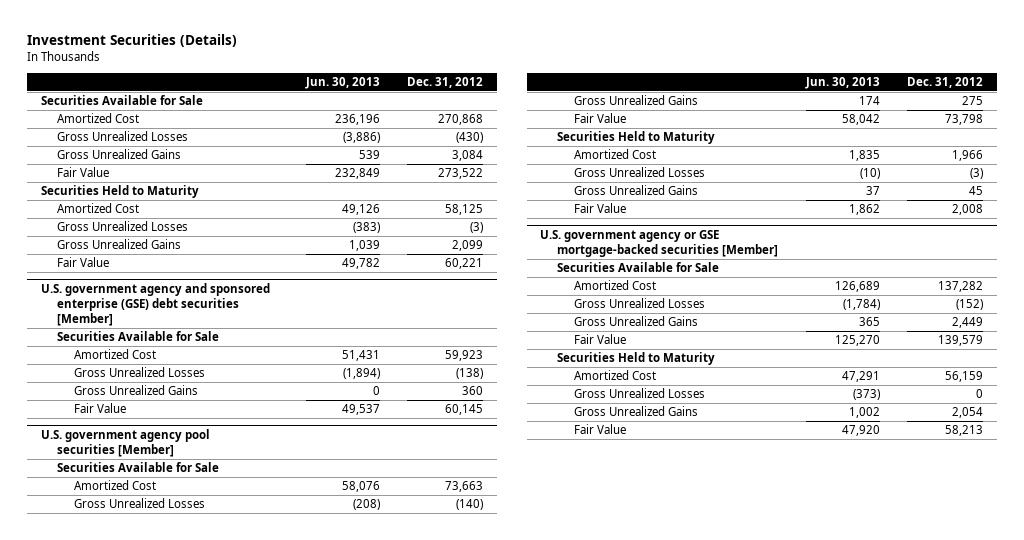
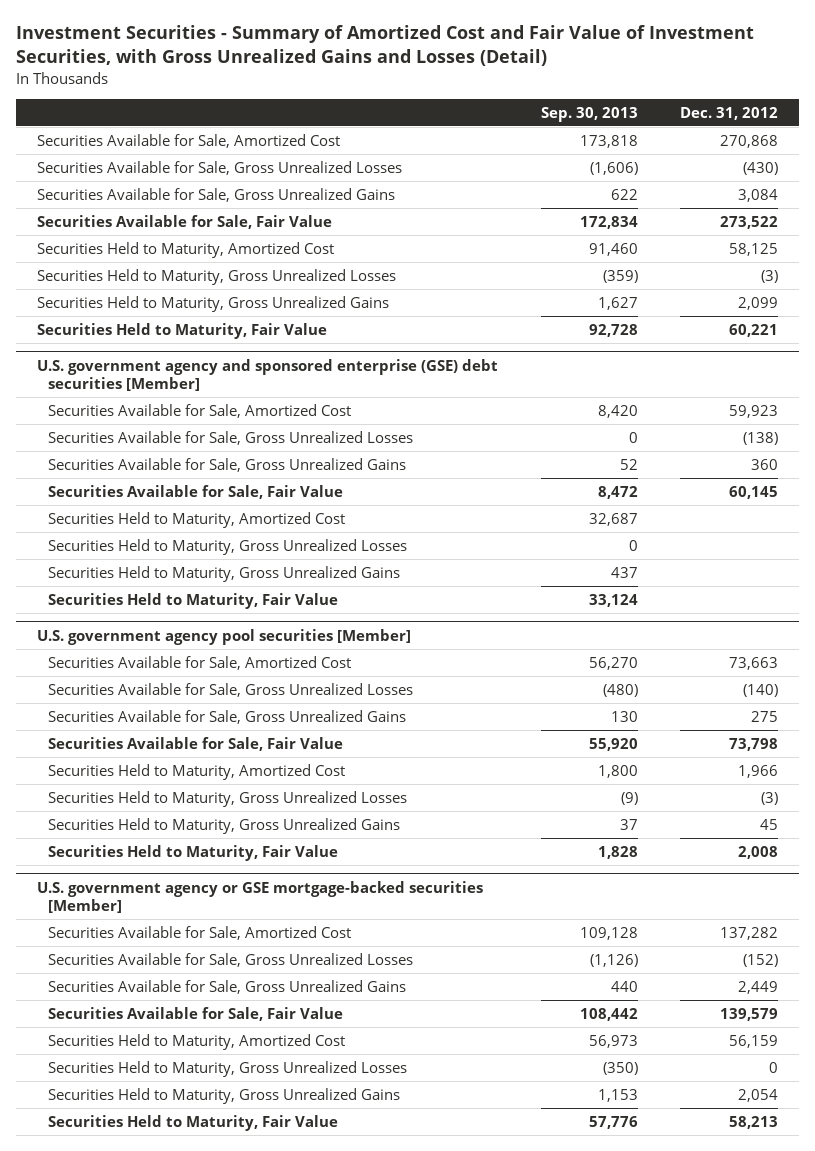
- Investment Securities (Details)
+ Investment Securities - Summary of Amortized Cost and Fair Value of Investment Securities, with Gross Unrealized Gains and Losses (Detail)
- | Jun. 30, 2013 | Dec. 31, 2012
+ | Sep. 30, 2013 | Dec. 31, 2012
- Securities Available for Sale
- Amortized Cost | 236,196 | 270,868
- Gross Unrealized Losses | (3,886) | (430)
- Gross Unrealized Gains | 539 | 3,084
- Fair Value | 232,849 | 273,522
- Securities Held to Maturity
- Amortized Cost | 49,126 | 58,125
- Gross Unrealized Losses | (383) | (3)
- Gross Unrealized Gains | 1,039 | 2,099
- Fair Value | 49,782 | 60,221
+ Securities Available for Sale, Amortized Cost | 173,818 | 270,868
+ Securities Available for Sale, Gross Unrealized Losses | (1,606) | (430)
+ Securities Available for Sale, Gross Unrealized Gains | 622 | 3,084
+ Securities Available for Sale, Fair Value | 172,834 | 273,522
+ Securities Held to Maturity, Amortized Cost | 91,460 | 58,125
+ Securities Held to Maturity, Gross Unrealized Losses | (359) | (3)
+ Securities Held to Maturity, Gross Unrealized Gains | 1,627 | 2,099
+ Securities Held to Maturity, Fair Value | 92,728 | 60,221
@ U.S. government agency and sponsored enterprise (GSE) debt securities [Member]
- Securities Available for Sale
- Amortized Cost | 51,431 | 59,923
- Gross Unrealized Losses | (1,894) | (138)
- Gross Unrealized Gains | 0 | 360
- Fair Value | 49,537 | 60,145
+ Securities Available for Sale, Amortized Cost | 8,420 | 59,923
+ Securities Available for Sale, Gross Unrealized Losses | 0 | (138)
+ Securities Available for Sale, Gross Unrealized Gains | 52 | 360
+ Securities Available for Sale, Fair Value | 8,472 | 60,145
+ Securities Held to Maturity, Amortized Cost | 32,687 |
+ Securities Held to Maturity, Gross Unrealized Losses | 0 |
+ Securities Held to Maturity, Gross Unrealized Gains | 437 |
+ Securities Held to Maturity, Fair Value | 33,124 |
@ U.S. government agency pool securities [Member]
- Securities Available for Sale
- Amortized Cost | 58,076 | 73,663
- Gross Unrealized Losses | (208) | (140)
- Gross Unrealized Gains | 174 | 275
- Fair Value | 58,042 | 73,798
- Securities Held to Maturity
- Amortized Cost | 1,835 | 1,966
- Gross Unrealized Losses | (10) | (3)
- Gross Unrealized Gains | 37 | 45
- Fair Value | 1,862 | 2,008
+ Securities Available for Sale, Amortized Cost | 56,270 | 73,663
+ Securities Available for Sale, Gross Unrealized Losses | (480) | (140)
+ Securities Available for Sale, Gross Unrealized Gains | 130 | 275
+ Securities Available for Sale, Fair Value | 55,920 | 73,798
+ Securities Held to Maturity, Amortized Cost | 1,800 | 1,966
+ Securities Held to Maturity, Gross Unrealized Losses | (9) | (3)
+ Securities Held to Maturity, Gross Unrealized Gains | 37 | 45
+ Securities Held to Maturity, Fair Value | 1,828 | 2,008
@ U.S. government agency or GSE mortgage-backed securities [Member]
- Securities Available for Sale
- Amortized Cost | 126,689 | 137,282
- Gross Unrealized Losses | (1,784) | (152)
- Gross Unrealized Gains | 365 | 2,449
- Fair Value | 125,270 | 139,579
- Securities Held to Maturity
- Amortized Cost | 47,291 | 56,159
- Gross Unrealized Losses | (373) | 0
- Gross Unrealized Gains | 1,002 | 2,054
- Fair Value | 47,920 | 58,213
+ Securities Available for Sale, Amortized Cost | 109,128 | 137,282
+ Securities Available for Sale, Gross Unrealized Losses | (1,126) | (152)
+ Securities Available for Sale, Gross Unrealized Gains | 440 | 2,449
+ Securities Available for Sale, Fair Value | 108,442 | 139,579
+ Securities Held to Maturity, Amortized Cost | 56,973 | 56,159
+ Securities Held to Maturity, Gross Unrealized Losses | (350) | 0
+ Securities Held to Maturity, Gross Unrealized Gains | 1,153 | 2,054
+ Securities Held to Maturity, Fair Value | 57,776 | 58,213

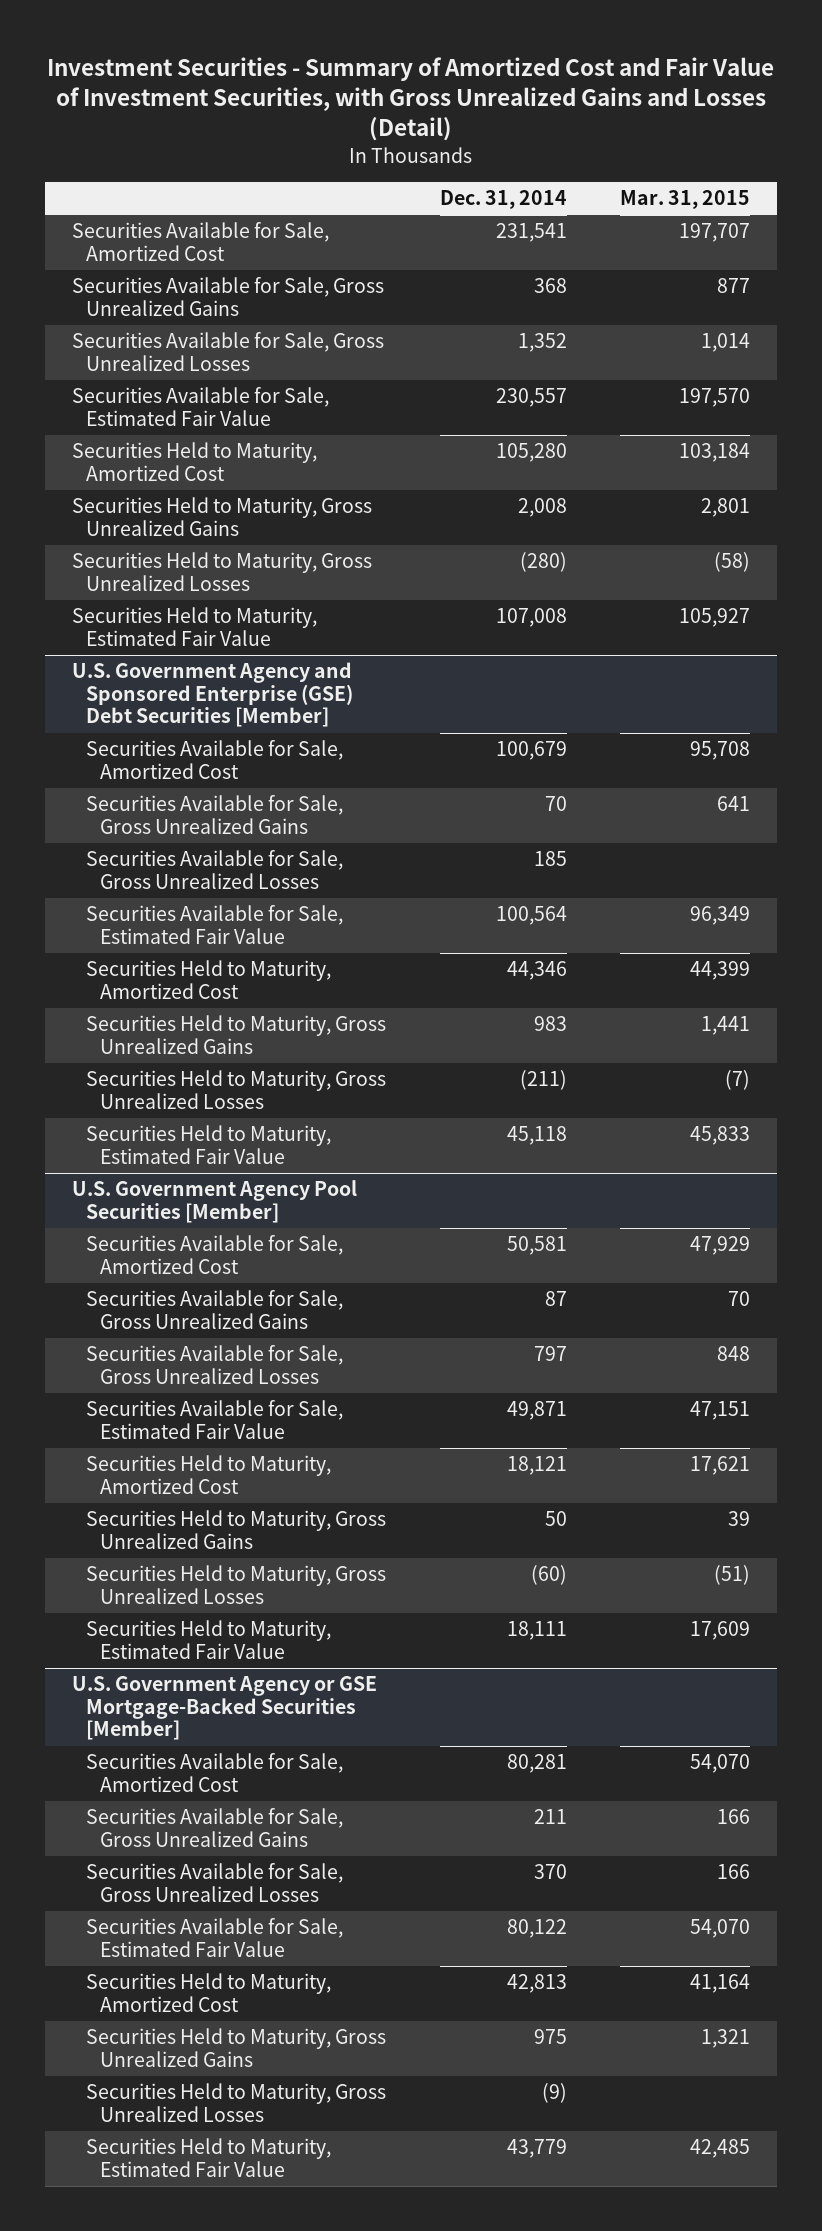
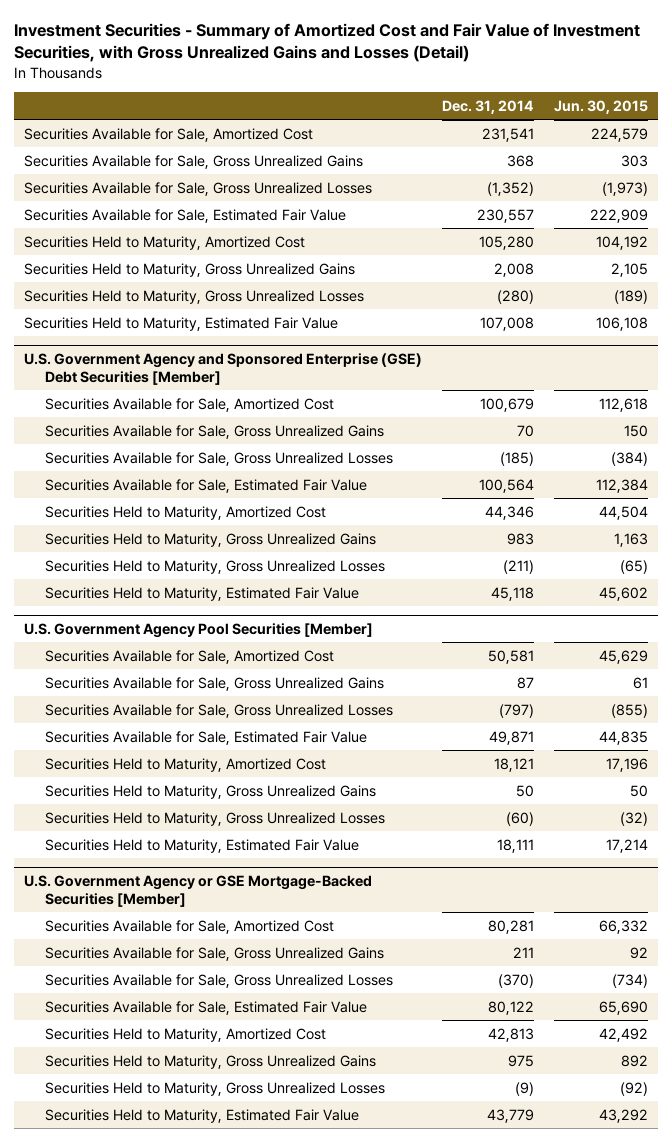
- | Dec. 31, 2014 | Mar. 31, 2015
+ | Dec. 31, 2014 | Jun. 30, 2015
- Securities Available for Sale, Gross Unrealized Losses | 1,352 | 1,014
+ Securities Available for Sale, Gross Unrealized Losses | (1,352) | (1,973)
@ U.S. Government Agency and Sponsored Enterprise (GSE) Debt Securities [Member]
- Securities Available for Sale, Gross Unrealized Losses | 185 |
+ Securities Available for Sale, Gross Unrealized Losses | (185) | (384)
@ U.S. Government Agency Pool Securities [Member]
- Securities Available for Sale, Gross Unrealized Losses | 797 | 848
+ Securities Available for Sale, Gross Unrealized Losses | (797) | (855)
@ U.S. Government Agency or GSE Mortgage-Backed Securities [Member]
- Securities Available for Sale, Gross Unrealized Losses | 370 | 166
+ Securities Available for Sale, Gross Unrealized Losses | (370) | (734)

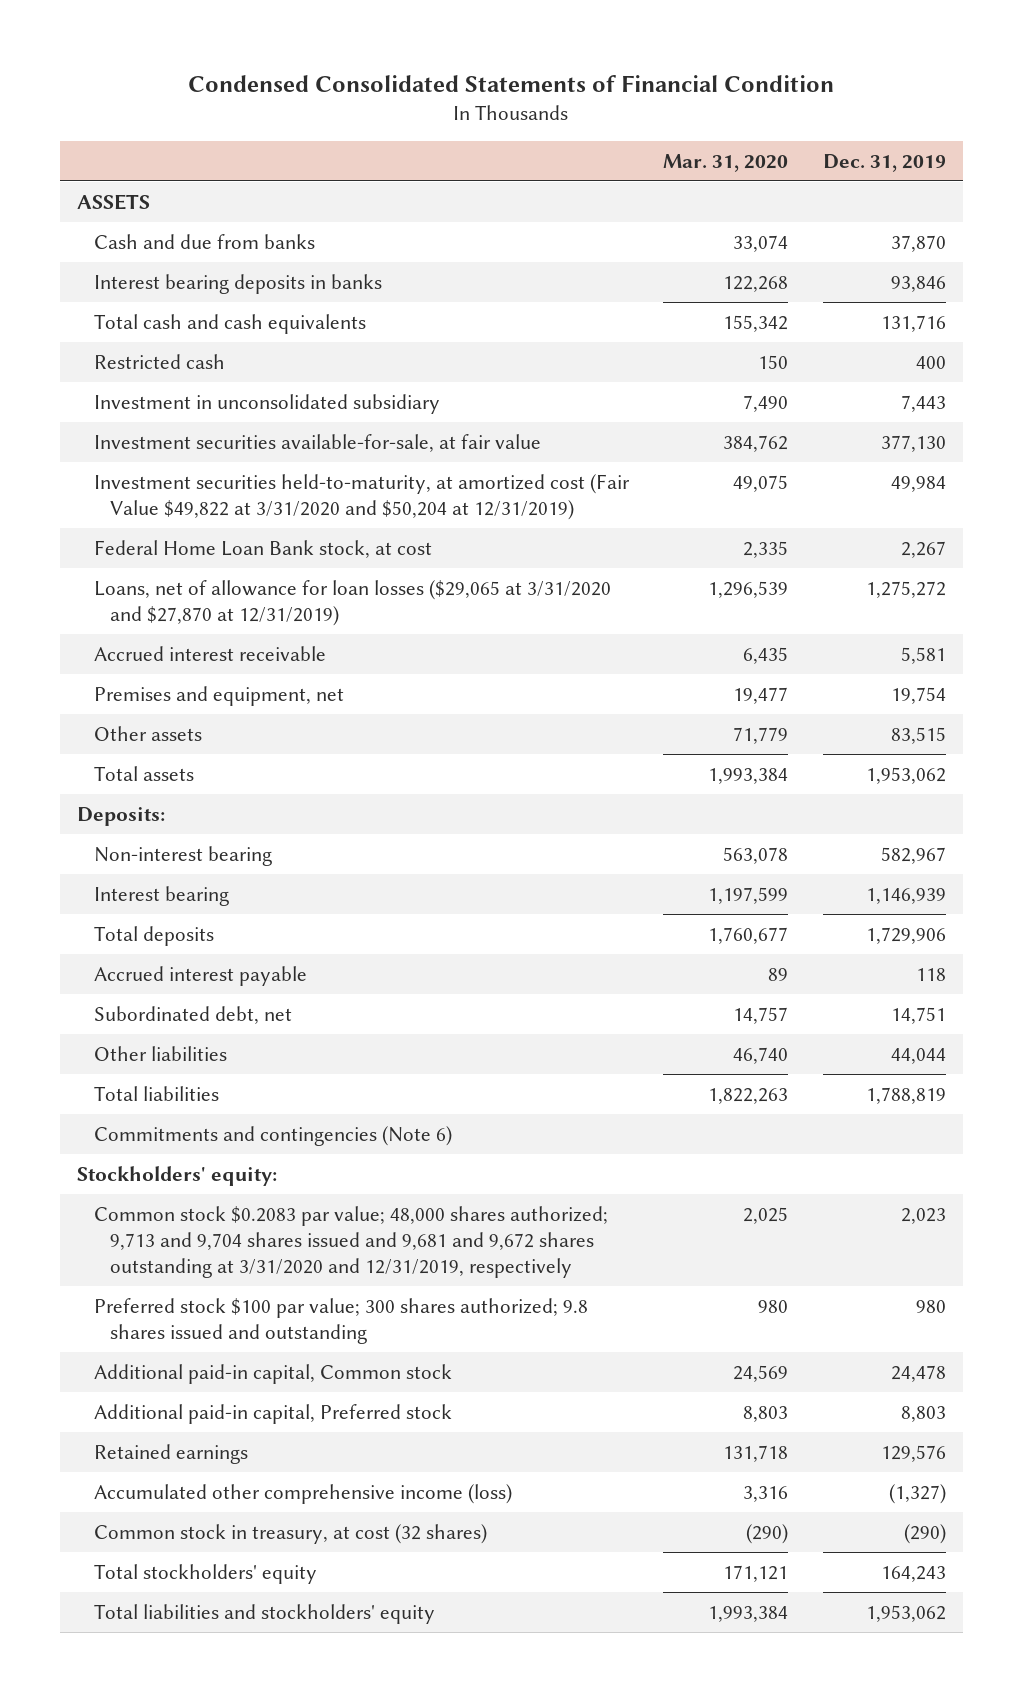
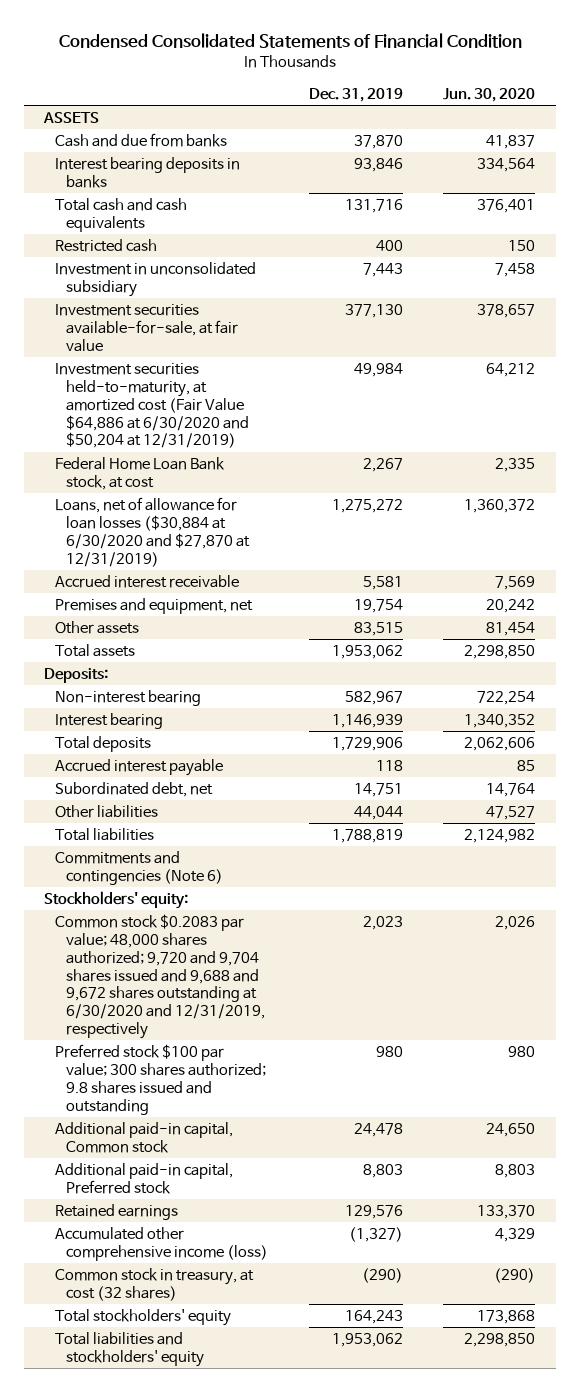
- | Mar. 31, 2020 | Dec. 31, 2019
+ | Dec. 31, 2019 | Jun. 30, 2020
- Investment securities held-to-maturity, at amortized cost (Fair Value $49,822 at 3/31/2020 and $50,204 at 12/31/2019) | 49,075 | 49,984
+ Investment securities held-to-maturity, at amortized cost (Fair Value $64,886 at 6/30/2020 and $50,204 at 12/31/2019) | 49,984 | 64,212
- Loans, net of allowance for loan losses ($29,065 at 3/31/2020 and $27,870 at 12/31/2019) | 1,296,539 | 1,275,272
+ Loans, net of allowance for loan losses ($30,884 at 6/30/2020 and $27,870 at 12/31/2019) | 1,275,272 | 1,360,372
- Common stock $0.2083 par value; 48,000 shares authorized; 9,713 and 9,704 shares issued and 9,681 and 9,672 shares outstanding at 3/31/2020 and 12/31/2019, respectively | 2,025 | 2,023
+ Common stock $0.2083 par value; 48,000 shares authorized; 9,720 and 9,704 shares issued and 9,688 and 9,672 shares outstanding at 6/30/2020 and 12/31/2019, respectively | 2,023 | 2,026

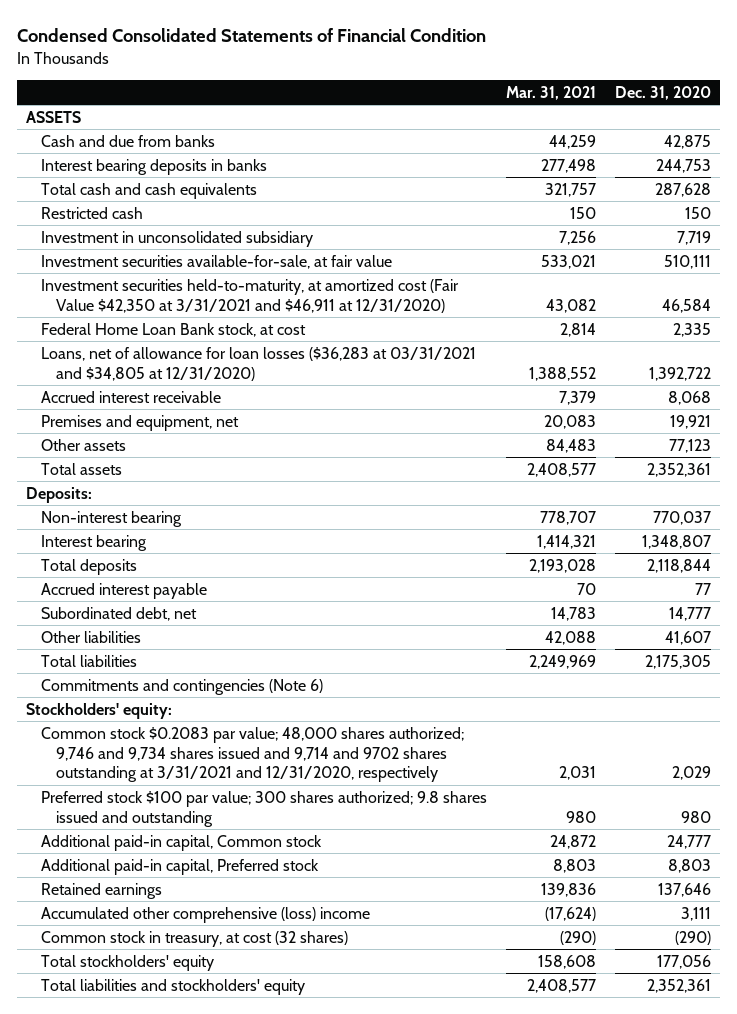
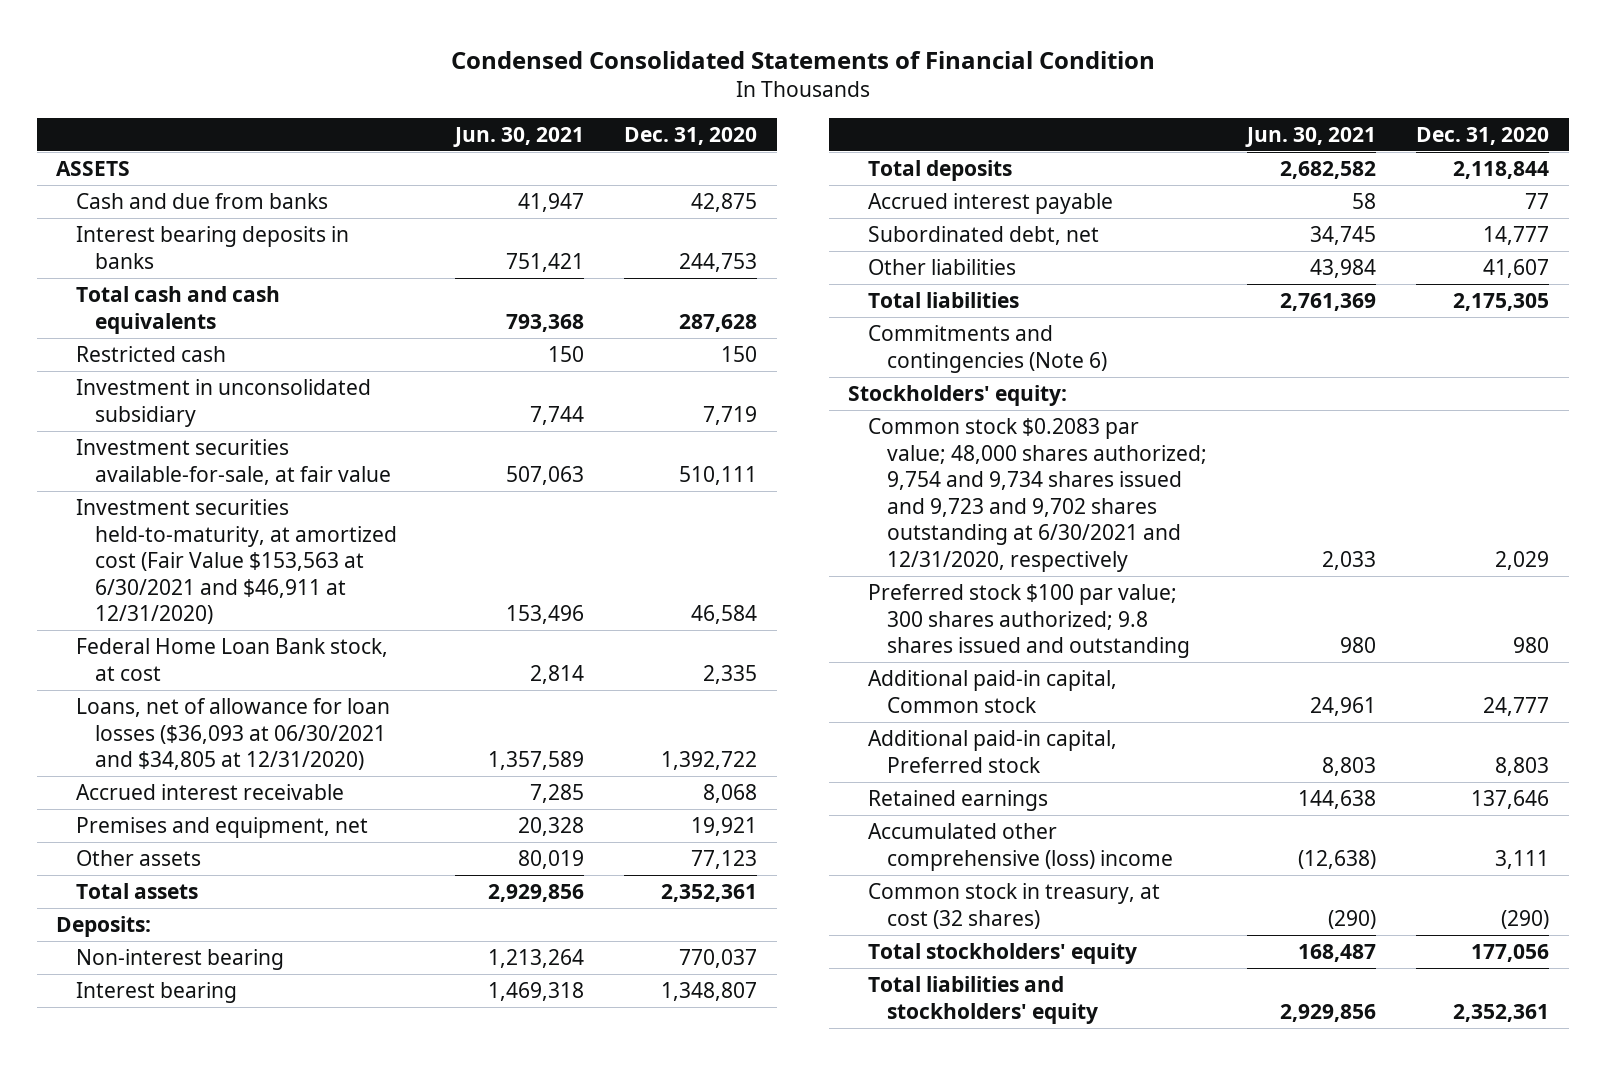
- | Mar. 31, 2021 | Dec. 31, 2020
+ | Jun. 30, 2021 | Dec. 31, 2020
- Investment securities held-to-maturity, at amortized cost (Fair Value $42,350 at 3/31/2021 and $46,911 at 12/31/2020) | 43,082 | 46,584
+ Investment securities held-to-maturity, at amortized cost (Fair Value $153,563 at 6/30/2021 and $46,911 at 12/31/2020) | 153,496 | 46,584
- Loans, net of allowance for loan losses ($36,283 at 03/31/2021 and $34,805 at 12/31/2020) | 1,388,552 | 1,392,722
+ Loans, net of allowance for loan losses ($36,093 at 06/30/2021 and $34,805 at 12/31/2020) | 1,357,589 | 1,392,722
- Common stock $0.2083 par value; 48,000 shares authorized; 9,746 and 9,734 shares issued and 9,714 and 9702 shares outstanding at 3/31/2021 and 12/31/2020, respectively | 2,031 | 2,029
+ Common stock $0.2083 par value; 48,000 shares authorized; 9,754 and 9,734 shares issued and 9,723 and 9,702 shares outstanding at 6/30/2021 and 12/31/2020, respectively | 2,033 | 2,029

